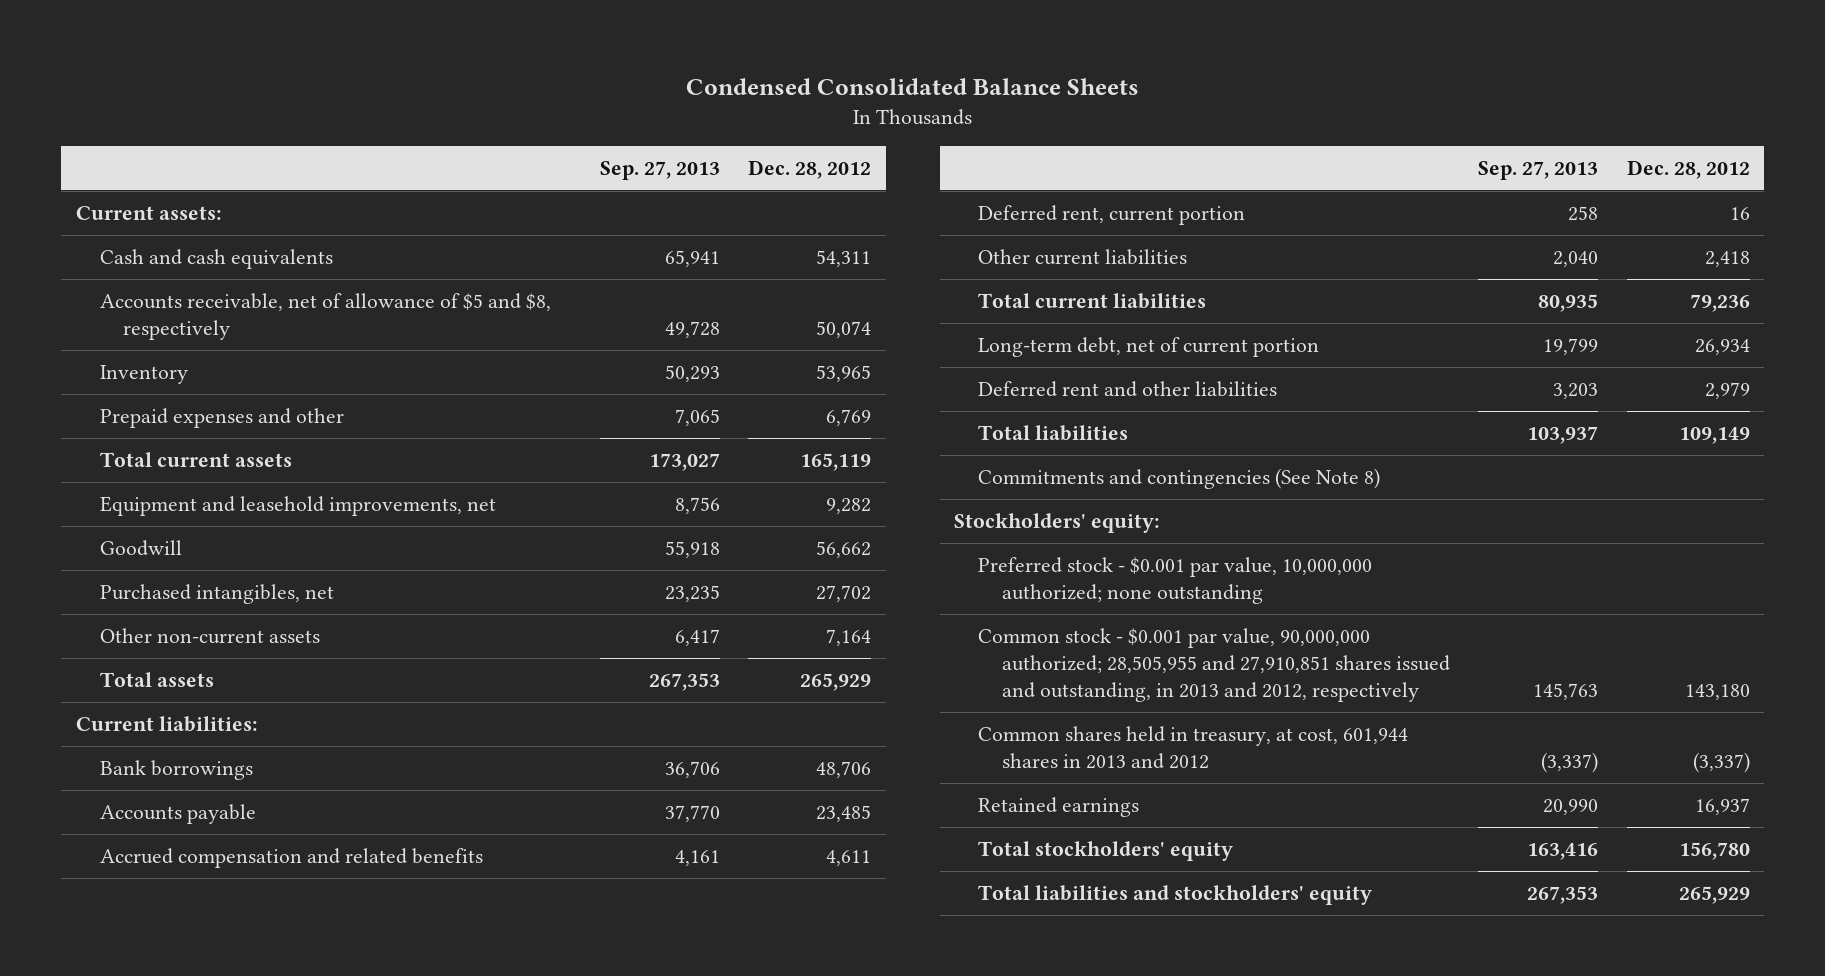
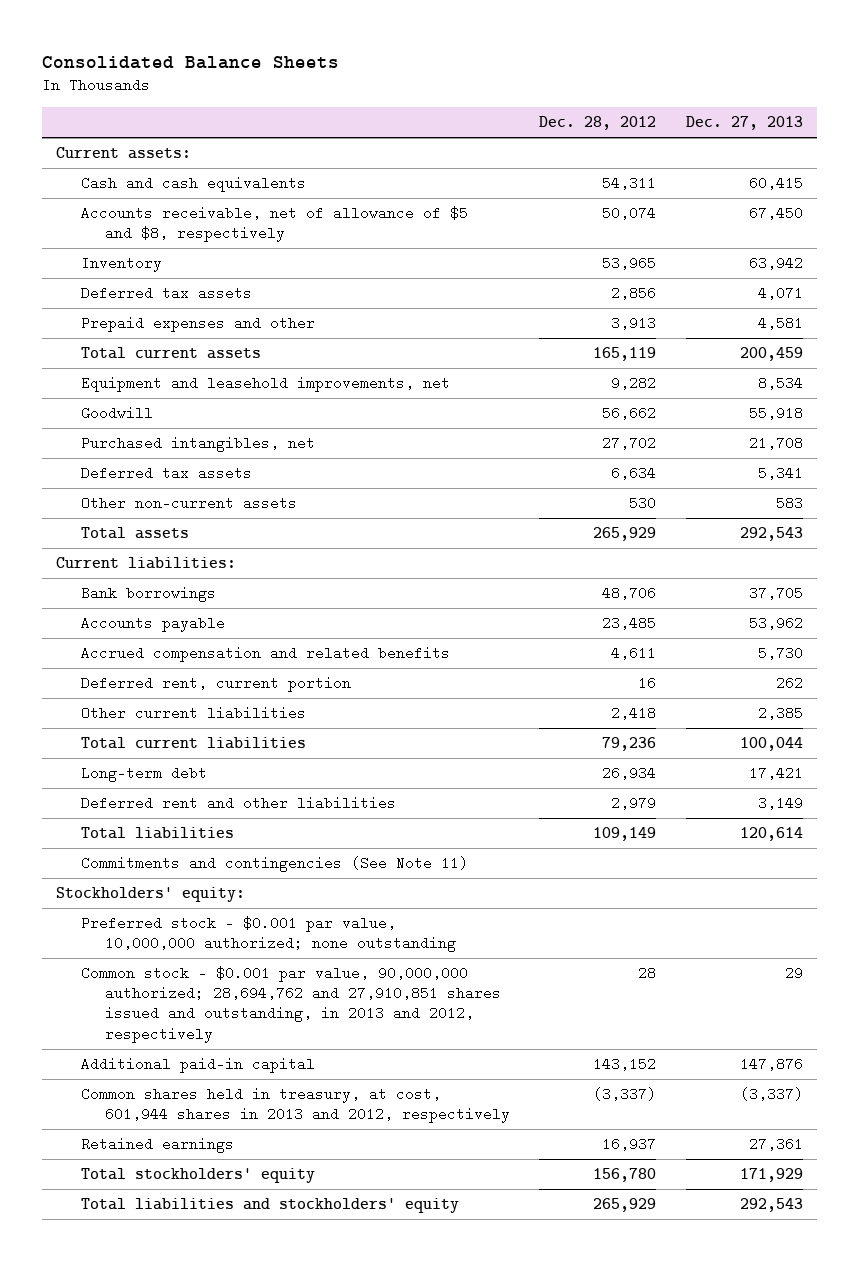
- Condensed Consolidated Balance Sheets
+ Consolidated Balance Sheets
- | Sep. 27, 2013 | Dec. 28, 2012
+ | Dec. 28, 2012 | Dec. 27, 2013
- Prepaid expenses and other | 7,065 | 6,769
+ Deferred tax assets | 2,856 | 4,071
+ Prepaid expenses and other | 3,913 | 4,581
- Other non-current assets | 6,417 | 7,164
+ Deferred tax assets | 6,634 | 5,341
+ Other non-current assets | 530 | 583
- Long-term debt, net of current portion | 19,799 | 26,934
+ Long-term debt | 26,934 | 17,421
- Commitments and contingencies (See Note 8)
+ Commitments and contingencies (See Note 11)
- Common stock - $0.001 par value, 90,000,000 authorized; 28,505,955 and 27,910,851 shares issued and outstanding, in 2013 and 2012, respectively | 145,763 | 143,180
- Common shares held in treasury, at cost, 601,944 shares in 2013 and 2012 | (3,337) | (3,337)
+ Common stock - $0.001 par value, 90,000,000 authorized; 28,694,762 and 27,910,851 shares issued and outstanding, in 2013 and 2012, respectively | 28 | 29
+ Additional paid-in capital | 143,152 | 147,876
+ Common shares held in treasury, at cost, 601,944 shares in 2013 and 2012, respectively | (3,337) | (3,337)

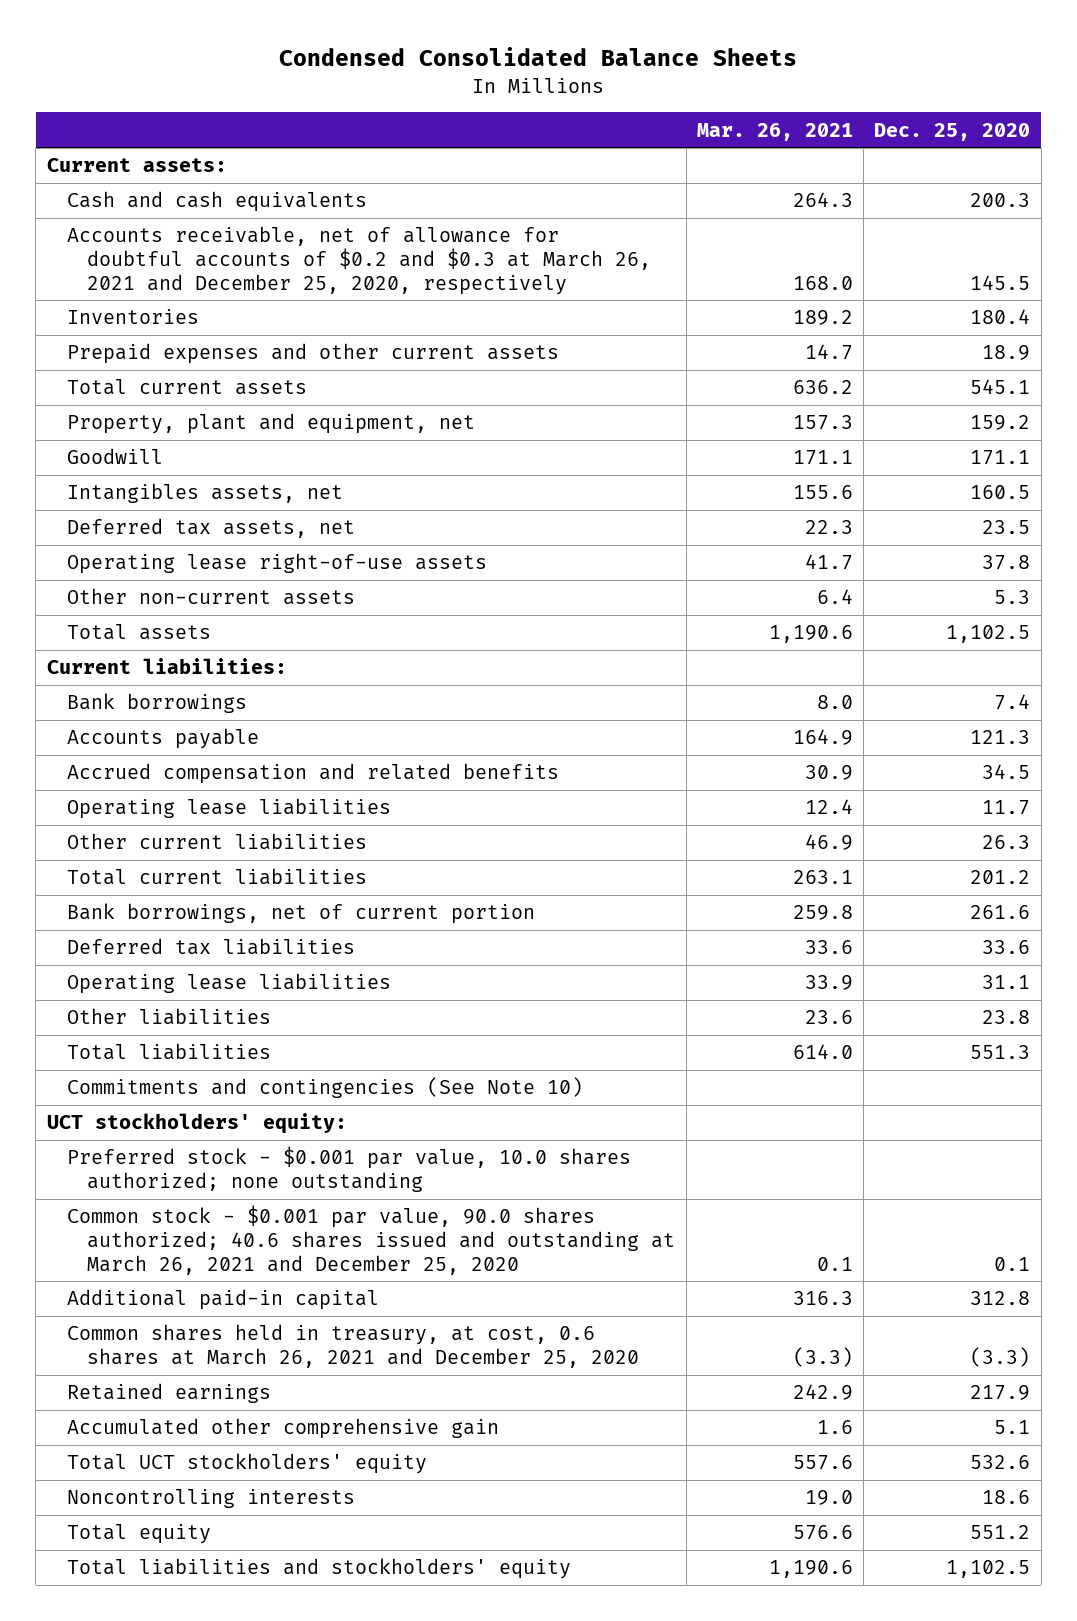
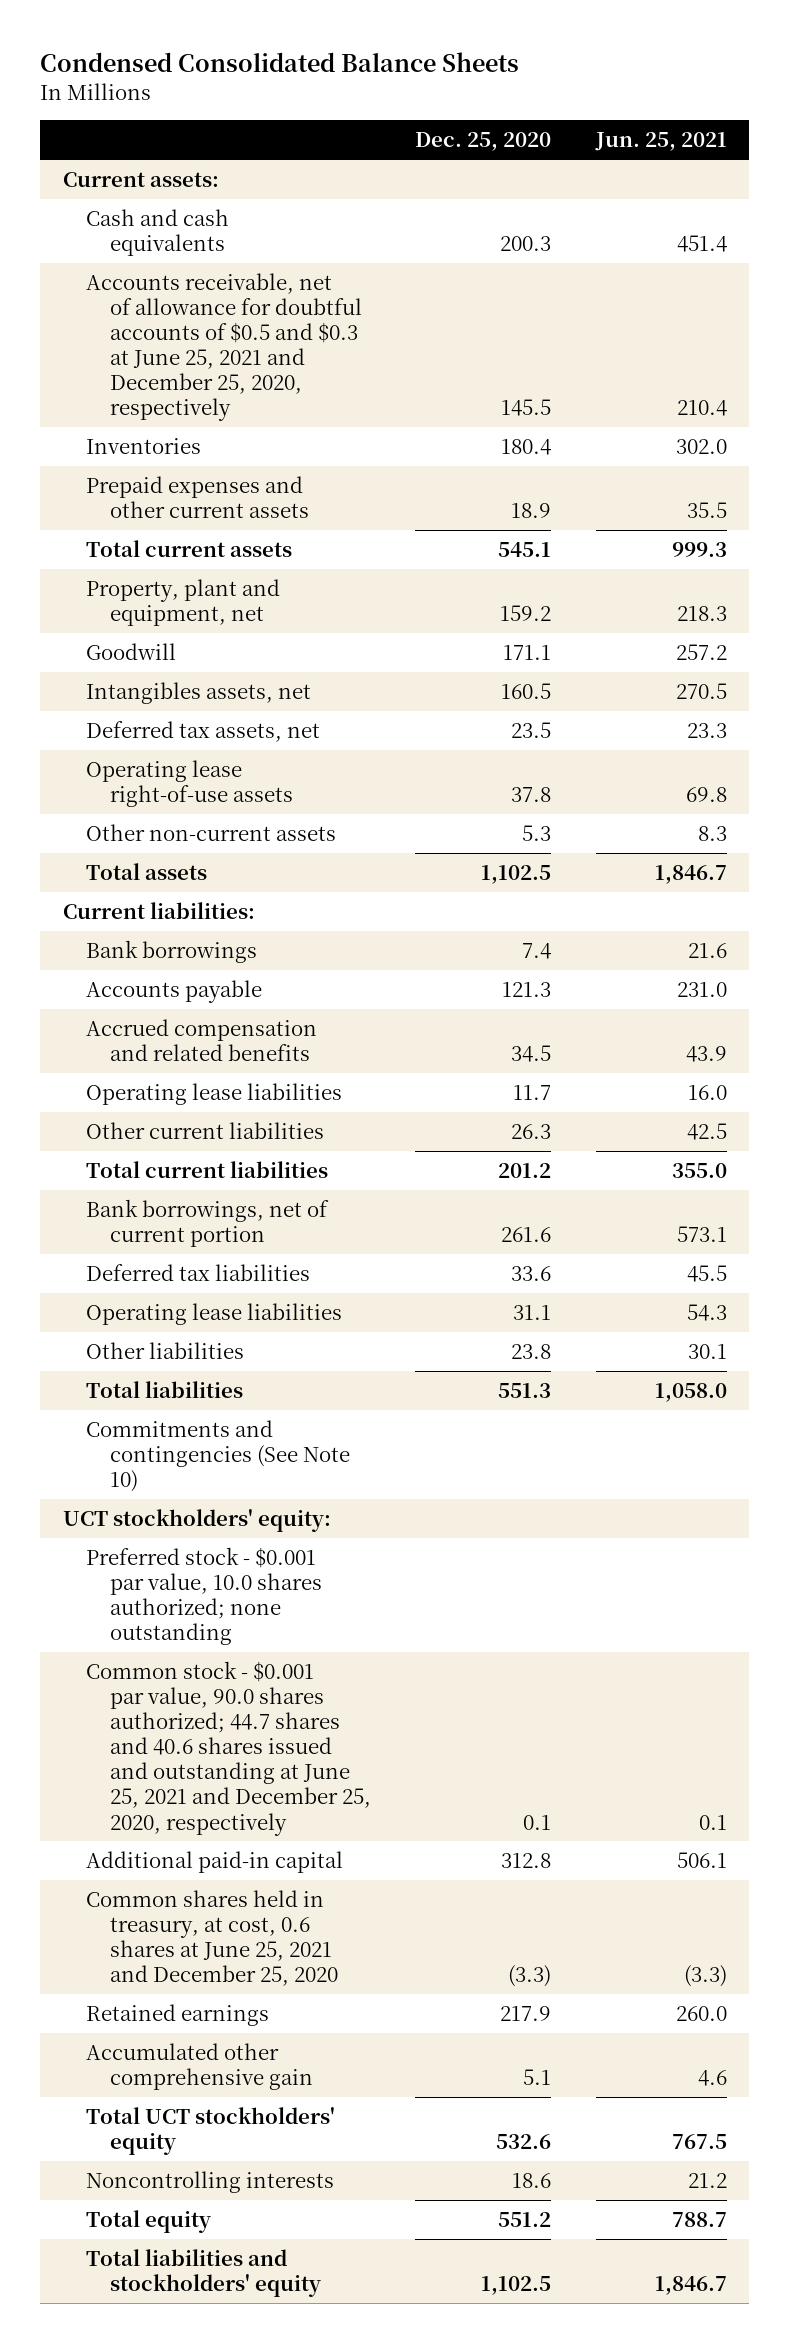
- | Mar. 26, 2021 | Dec. 25, 2020
+ | Dec. 25, 2020 | Jun. 25, 2021
- Accounts receivable, net of allowance for doubtful accounts of $0.2 and $0.3 at March 26, 2021 and December 25, 2020, respectively | 168.0 | 145.5
+ Accounts receivable, net of allowance for doubtful accounts of $0.5 and $0.3 at June 25, 2021 and December 25, 2020, respectively | 145.5 | 210.4
- Common stock - $0.001 par value, 90.0 shares authorized; 40.6 shares issued and outstanding at March 26, 2021 and December 25, 2020 | 0.1 | 0.1
+ Common stock - $0.001 par value, 90.0 shares authorized; 44.7 shares and 40.6 shares issued and outstanding at June 25, 2021 and December 25, 2020, respectively | 0.1 | 0.1
- Common shares held in treasury, at cost, 0.6 shares at March 26, 2021 and December 25, 2020 | (3.3) | (3.3)
+ Common shares held in treasury, at cost, 0.6 shares at June 25, 2021 and December 25, 2020 | (3.3) | (3.3)

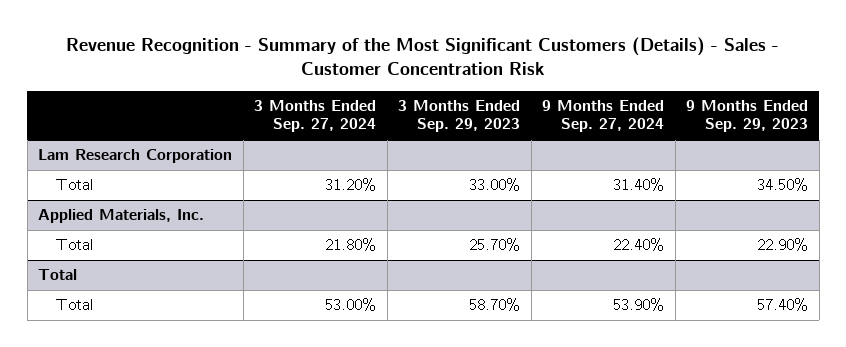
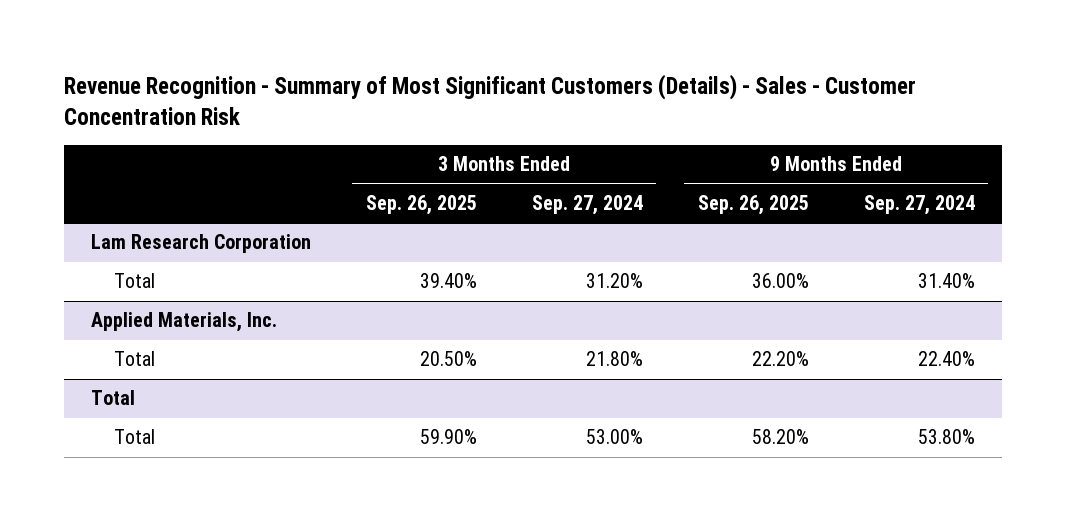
- Revenue Recognition - Summary of the Most Significant Customers (Details) - Sales - Customer Concentration Risk
+ Revenue Recognition - Summary of Most Significant Customers (Details) - Sales - Customer Concentration Risk
- | 3 Months Ended Sep. 27, 2024 | 3 Months Ended Sep. 29, 2023 | 9 Months Ended Sep. 27, 2024 | 9 Months Ended Sep. 29, 2023
+ | 3 Months Ended Sep. 26, 2025 | 3 Months Ended Sep. 27, 2024 | 9 Months Ended Sep. 26, 2025 | 9 Months Ended Sep. 27, 2024
@ Total
- Total | 53.00% | 58.70% | 53.90% | 57.40%
+ Total | 59.90% | 53.00% | 58.20% | 53.80%

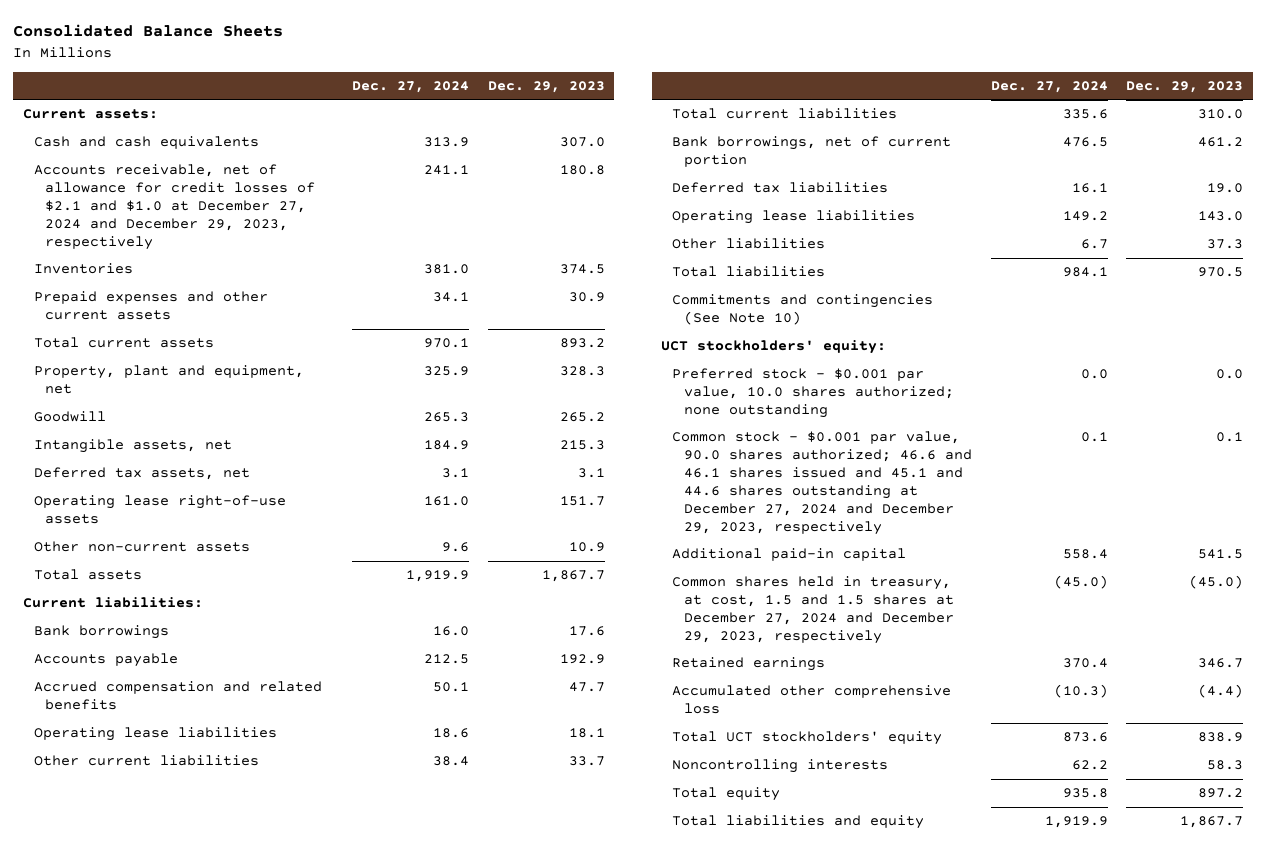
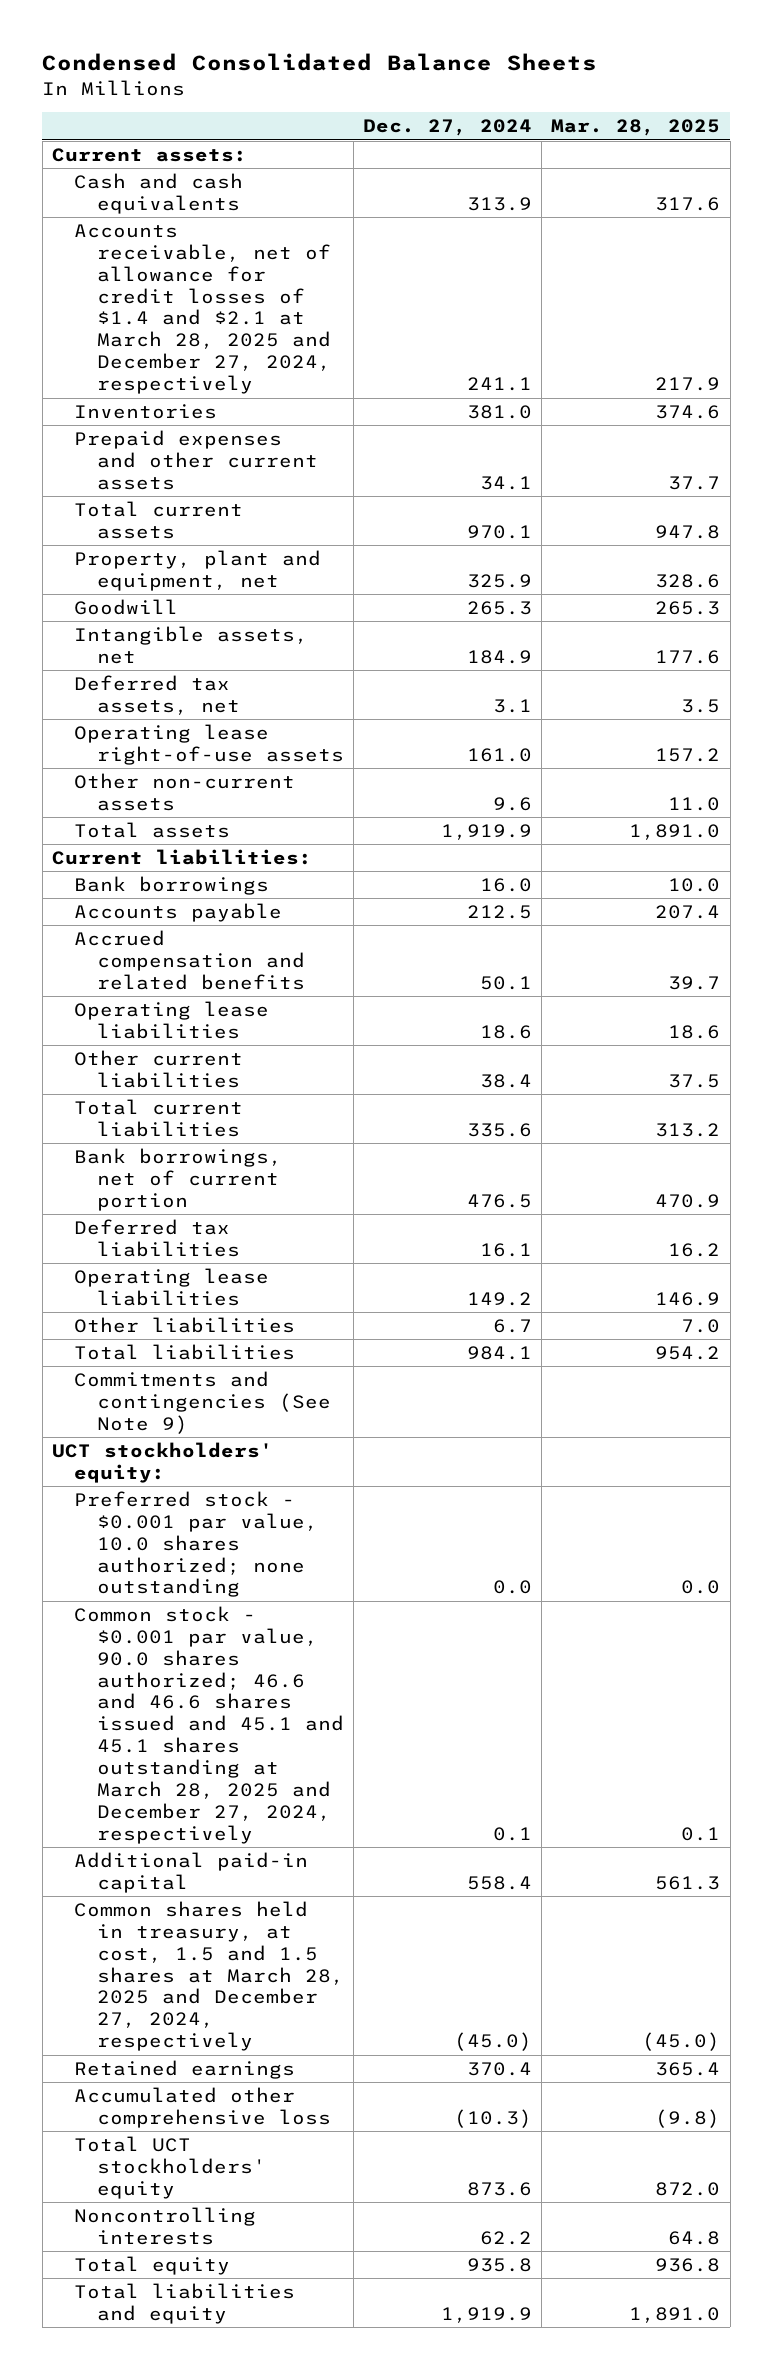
- Consolidated Balance Sheets
+ Condensed Consolidated Balance Sheets
- | Dec. 27, 2024 | Dec. 29, 2023
+ | Dec. 27, 2024 | Mar. 28, 2025
- Accounts receivable, net of allowance for credit losses of $2.1 and $1.0 at December 27, 2024 and December 29, 2023, respectively | 241.1 | 180.8
+ Accounts receivable, net of allowance for credit losses of $1.4 and $2.1 at March 28, 2025 and December 27, 2024, respectively | 241.1 | 217.9
- Commitments and contingencies (See Note 10)
+ Commitments and contingencies (See Note 9)
- Common stock - $0.001 par value, 90.0 shares authorized; 46.6 and 46.1 shares issued and 45.1 and 44.6 shares outstanding at December 27, 2024 and December 29, 2023, respectively | 0.1 | 0.1
+ Common stock - $0.001 par value, 90.0 shares authorized; 46.6 and 46.6 shares issued and 45.1 and 45.1 shares outstanding at March 28, 2025 and December 27, 2024, respectively | 0.1 | 0.1
- Common shares held in treasury, at cost, 1.5 and 1.5 shares at December 27, 2024 and December 29, 2023, respectively | (45.0) | (45.0)
+ Common shares held in treasury, at cost, 1.5 and 1.5 shares at March 28, 2025 and December 27, 2024, respectively | (45.0) | (45.0)

